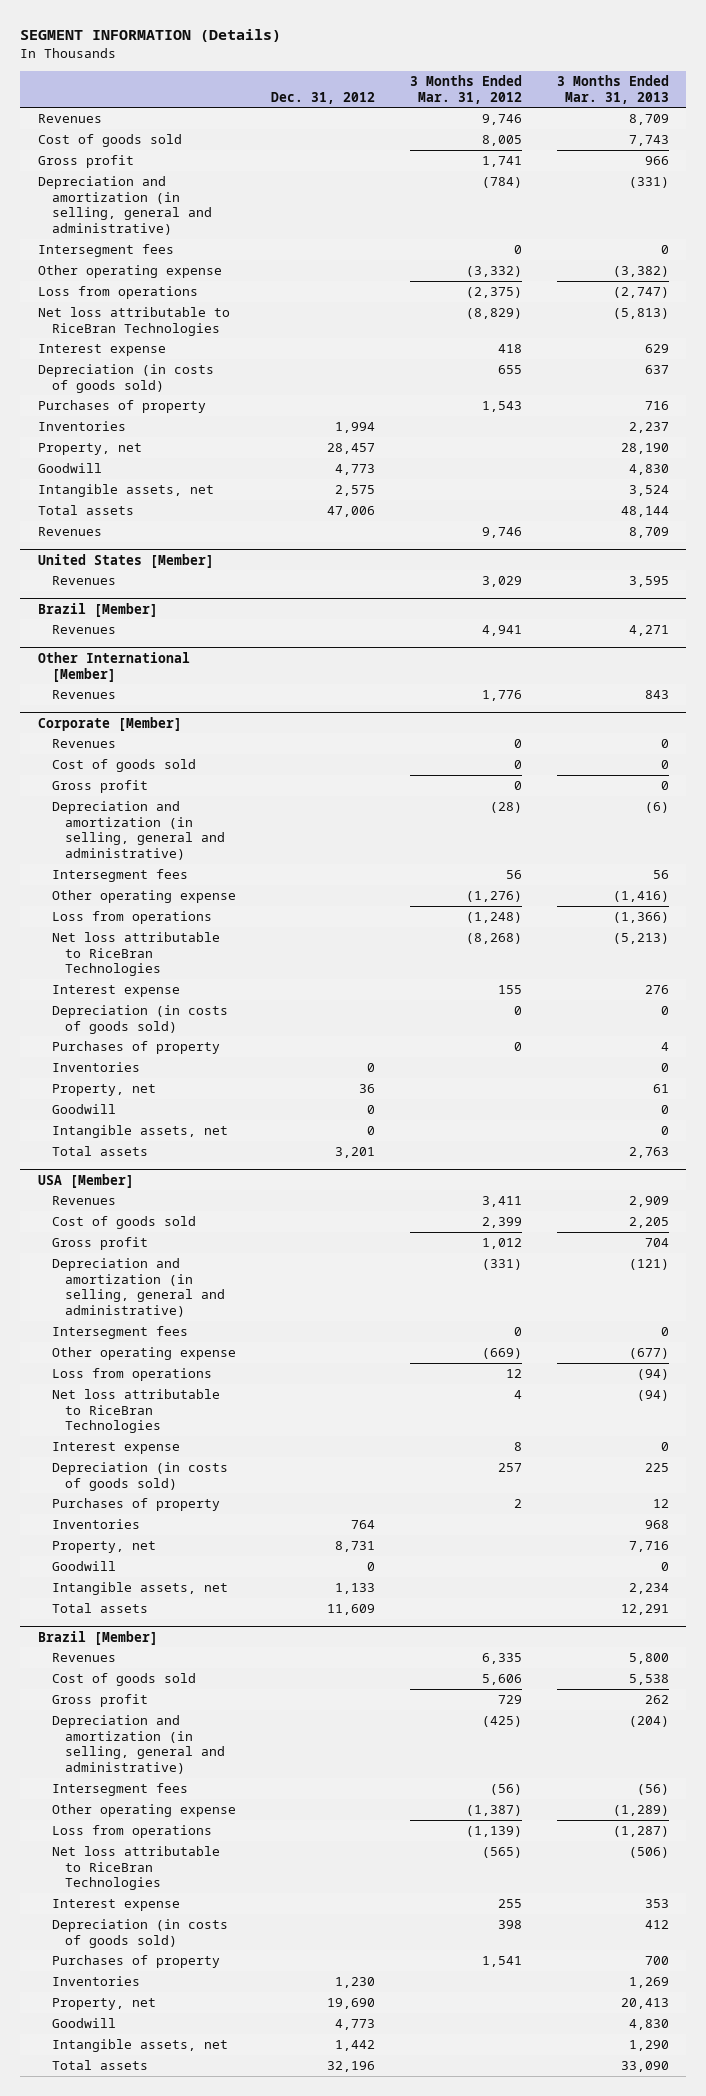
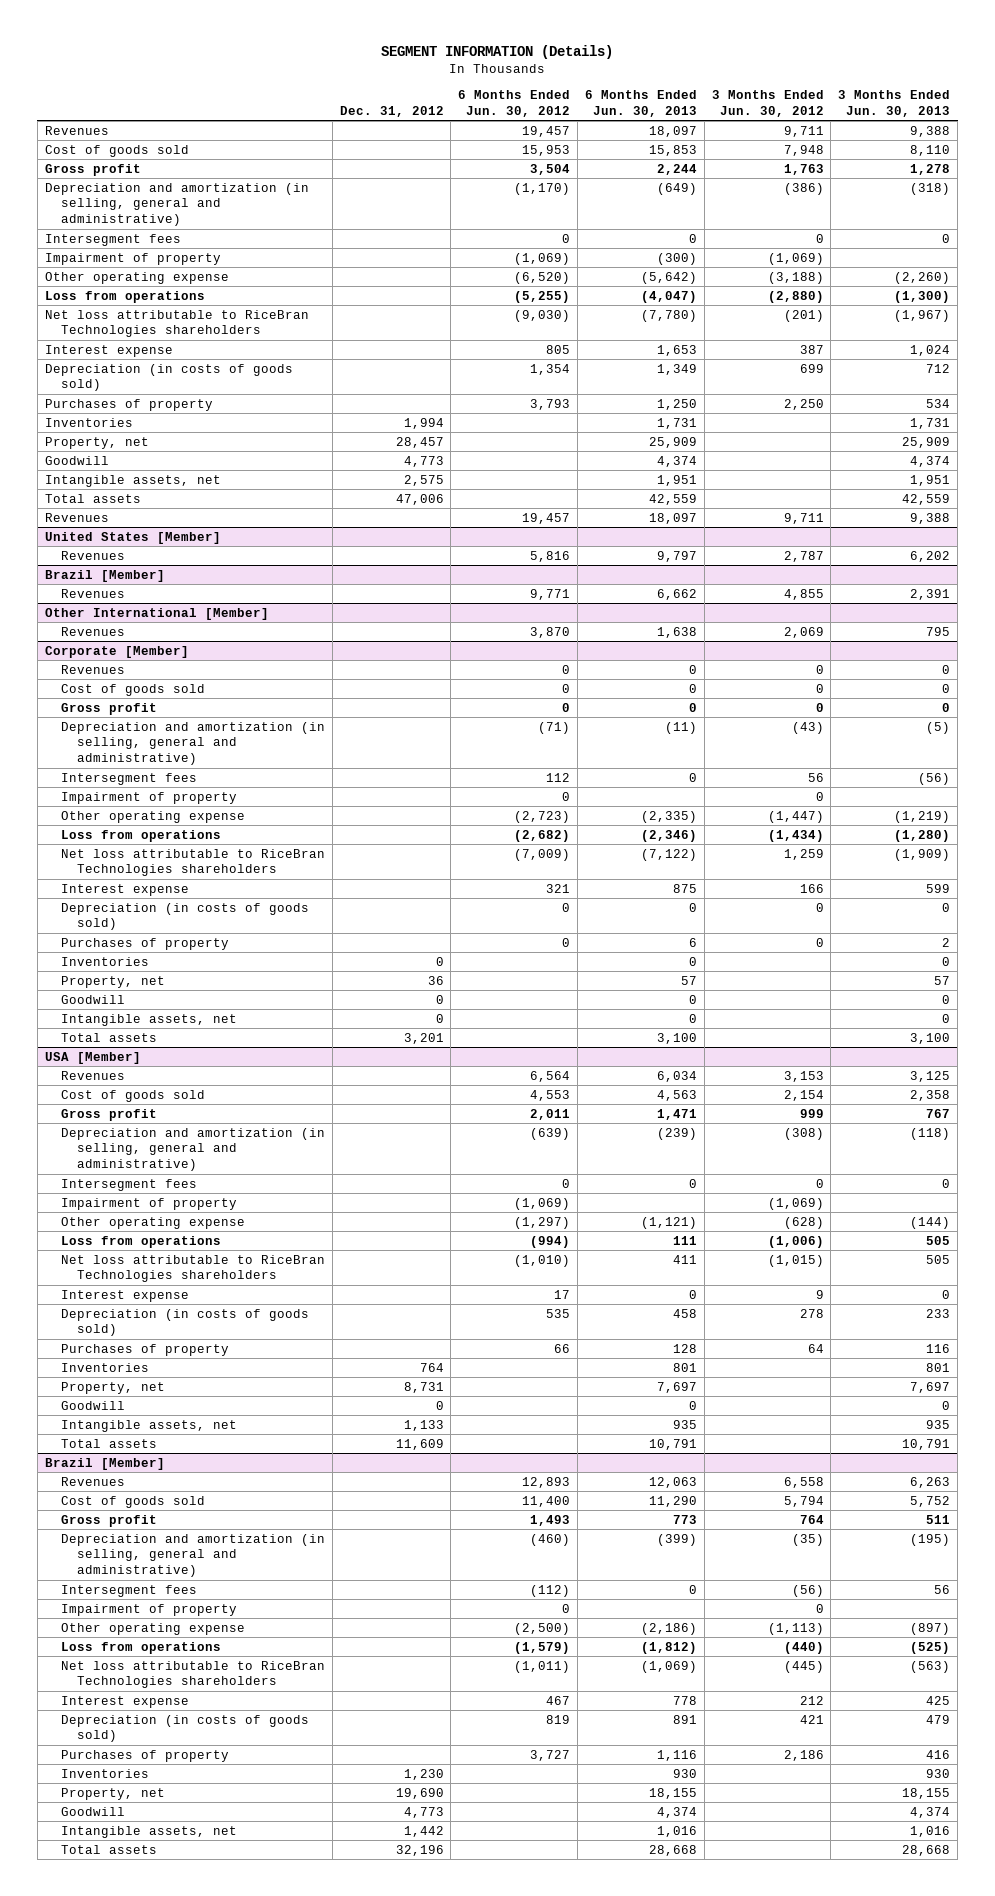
- | Dec. 31, 2012 | 3 Months Ended Mar. 31, 2012 | 3 Months Ended Mar. 31, 2013
+ | Dec. 31, 2012 | 6 Months Ended Jun. 30, 2012 | 6 Months Ended Jun. 30, 2013 | 3 Months Ended Jun. 30, 2012 | 3 Months Ended Jun. 30, 2013
+ Impairment of property | | (1,069) | (300) | (1,069) |
- Net loss attributable to RiceBran Technologies | | (8,829) | (5,813)
+ Net loss attributable to RiceBran Technologies shareholders | | (9,030) | (7,780) | (201) | (1,967)
@ Corporate [Member]
+ Impairment of property | | 0 | | 0 |
- Net loss attributable to RiceBran Technologies | | (8,268) | (5,213)
+ Net loss attributable to RiceBran Technologies shareholders | | (7,009) | (7,122) | 1,259 | (1,909)
@ USA [Member]
+ Impairment of property | | (1,069) | | (1,069) |
- Net loss attributable to RiceBran Technologies | | 4 | (94)
+ Net loss attributable to RiceBran Technologies shareholders | | (1,010) | 411 | (1,015) | 505
@ Brazil [Member]
+ Impairment of property | | 0 | | 0 |
- Net loss attributable to RiceBran Technologies | | (565) | (506)
+ Net loss attributable to RiceBran Technologies shareholders | | (1,011) | (1,069) | (445) | (563)

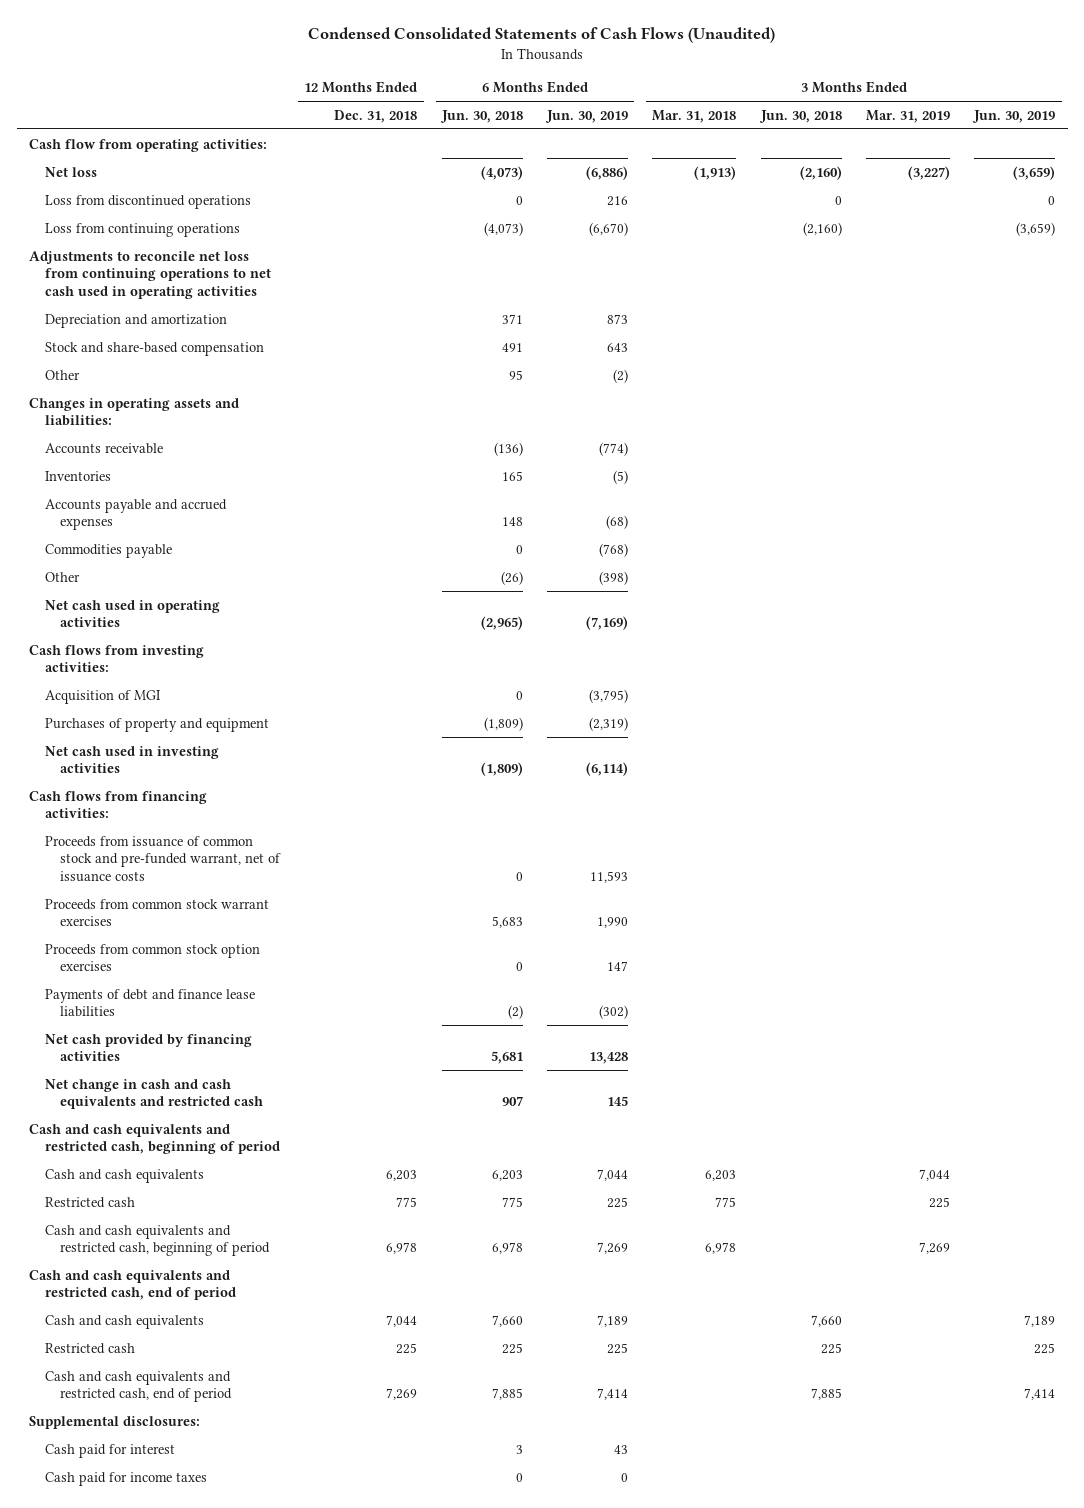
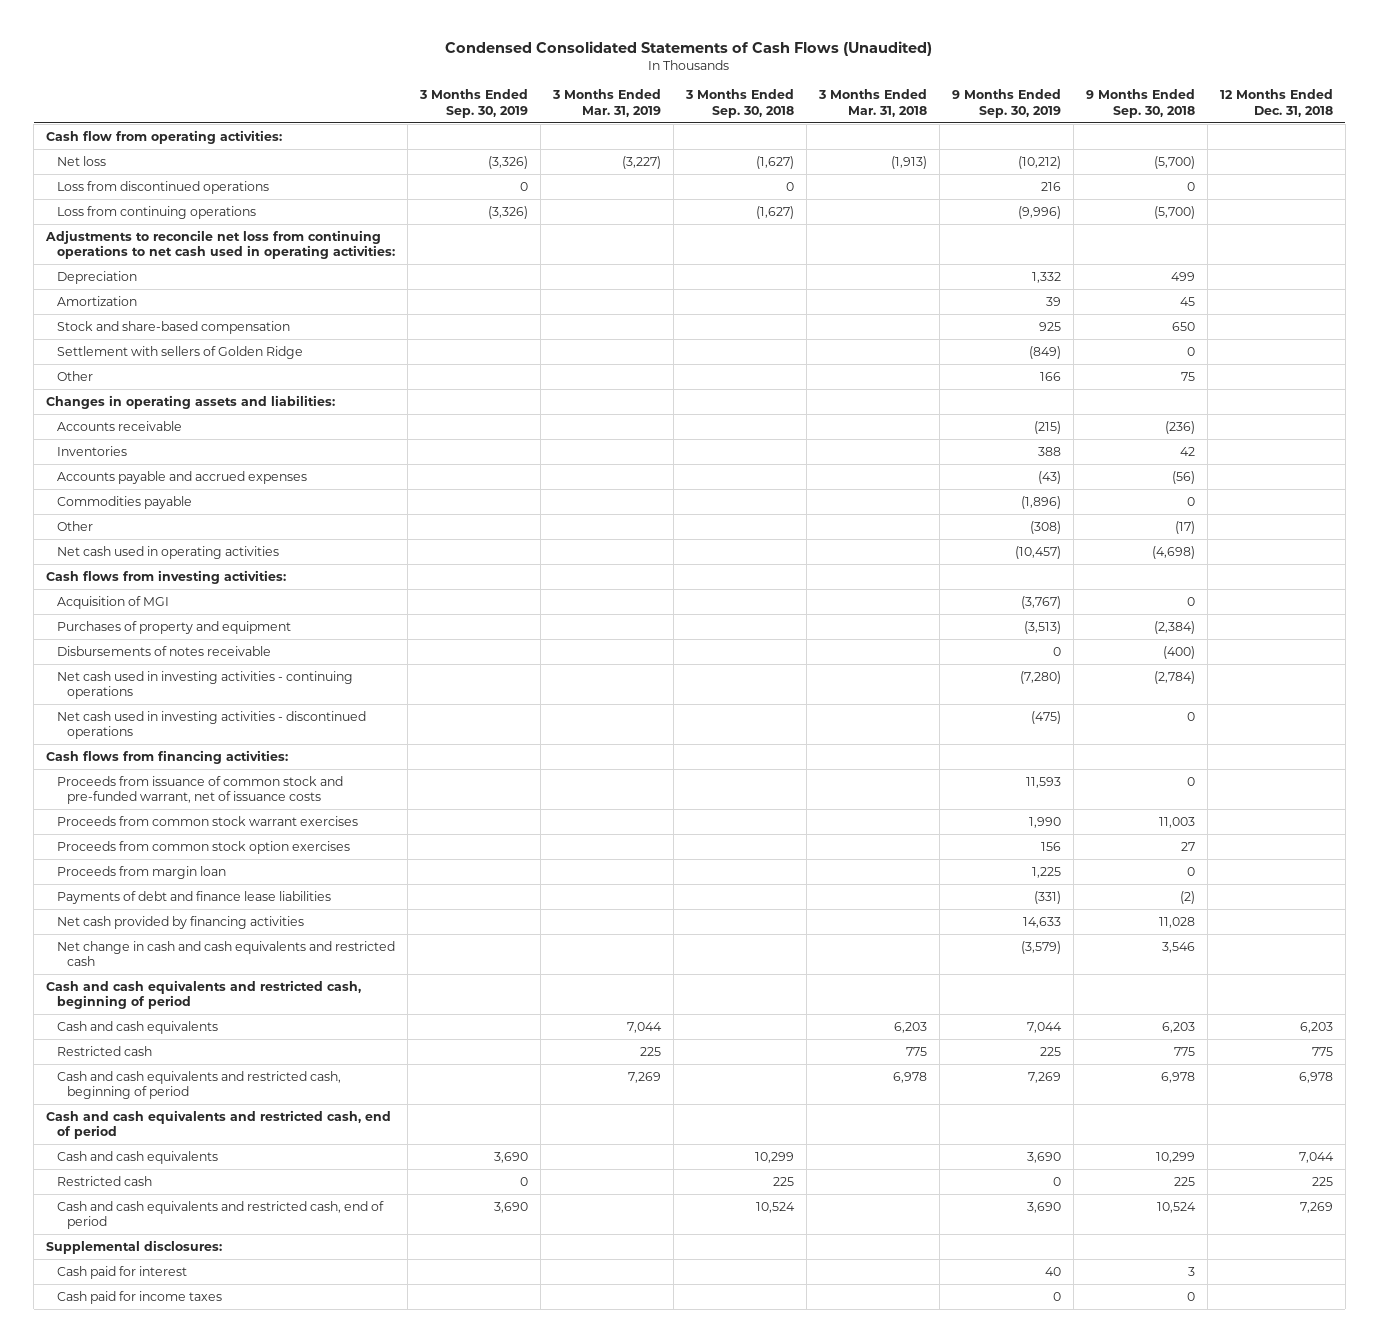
- | 12 Months Ended Dec. 31, 2018 | 6 Months Ended Jun. 30, 2018 | 6 Months Ended Jun. 30, 2019 | 3 Months Ended Mar. 31, 2018 | 3 Months Ended Jun. 30, 2018 | 3 Months Ended Mar. 31, 2019 | 3 Months Ended Jun. 30, 2019
+ | 3 Months Ended Sep. 30, 2019 | 3 Months Ended Mar. 31, 2019 | 3 Months Ended Sep. 30, 2018 | 3 Months Ended Mar. 31, 2018 | 9 Months Ended Sep. 30, 2019 | 9 Months Ended Sep. 30, 2018 | 12 Months Ended Dec. 31, 2018
- Adjustments to reconcile net loss from continuing operations to net cash used in operating activities
- Depreciation and amortization | | 371 | 873 | | | |
+ Adjustments to reconcile net loss from continuing operations to net cash used in operating activities:
+ Depreciation | | | | | 1,332 | 499 |
+ Amortization | | | | | 39 | 45 |
+ Settlement with sellers of Golden Ridge | | | | | (849) | 0 |
- Net cash used in investing activities | | (1,809) | (6,114) | | | |
+ Disbursements of notes receivable | | | | | 0 | (400) |
+ Net cash used in investing activities - continuing operations | | | | | (7,280) | (2,784) |
+ Net cash used in investing activities - discontinued operations | | | | | (475) | 0 |
+ Proceeds from margin loan | | | | | 1,225 | 0 |

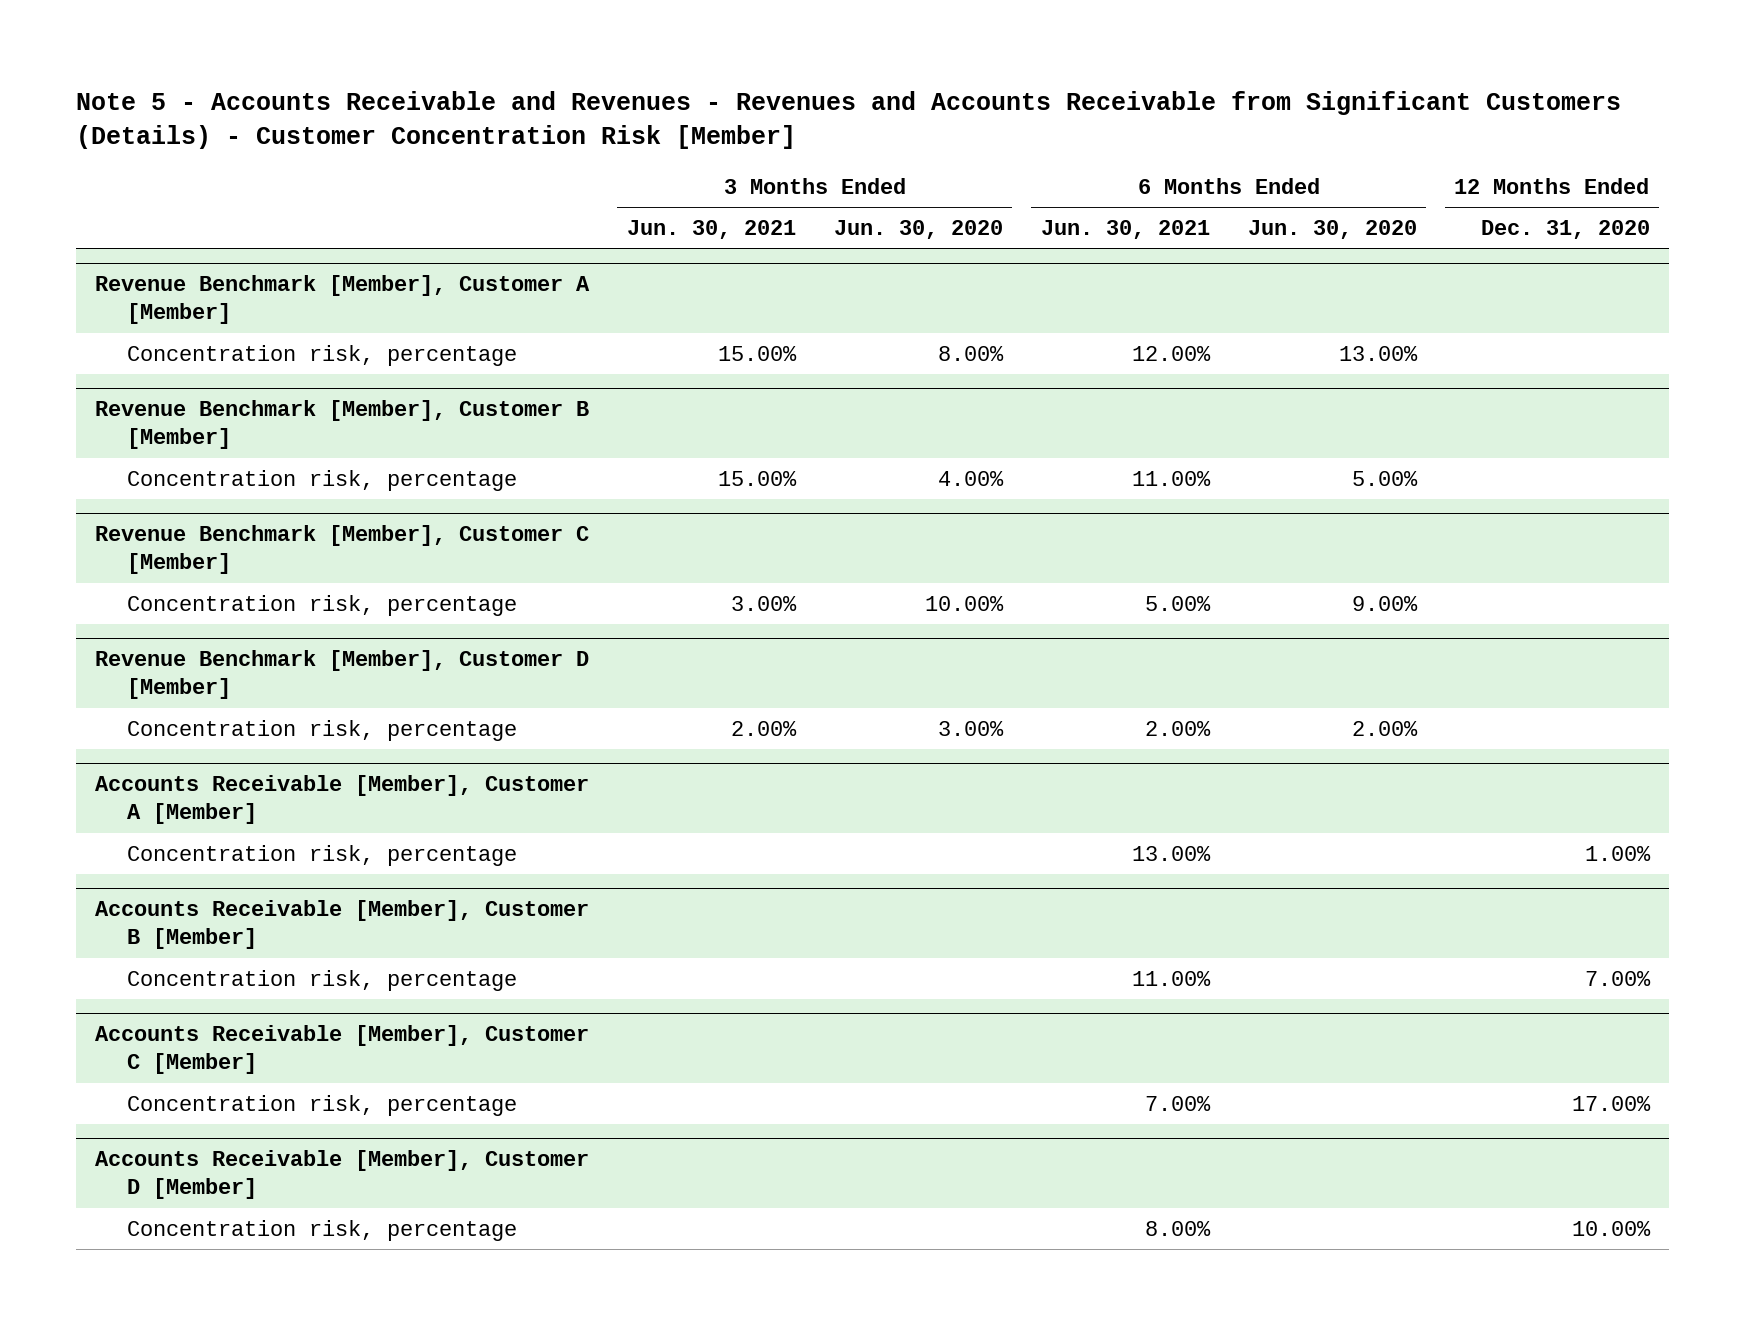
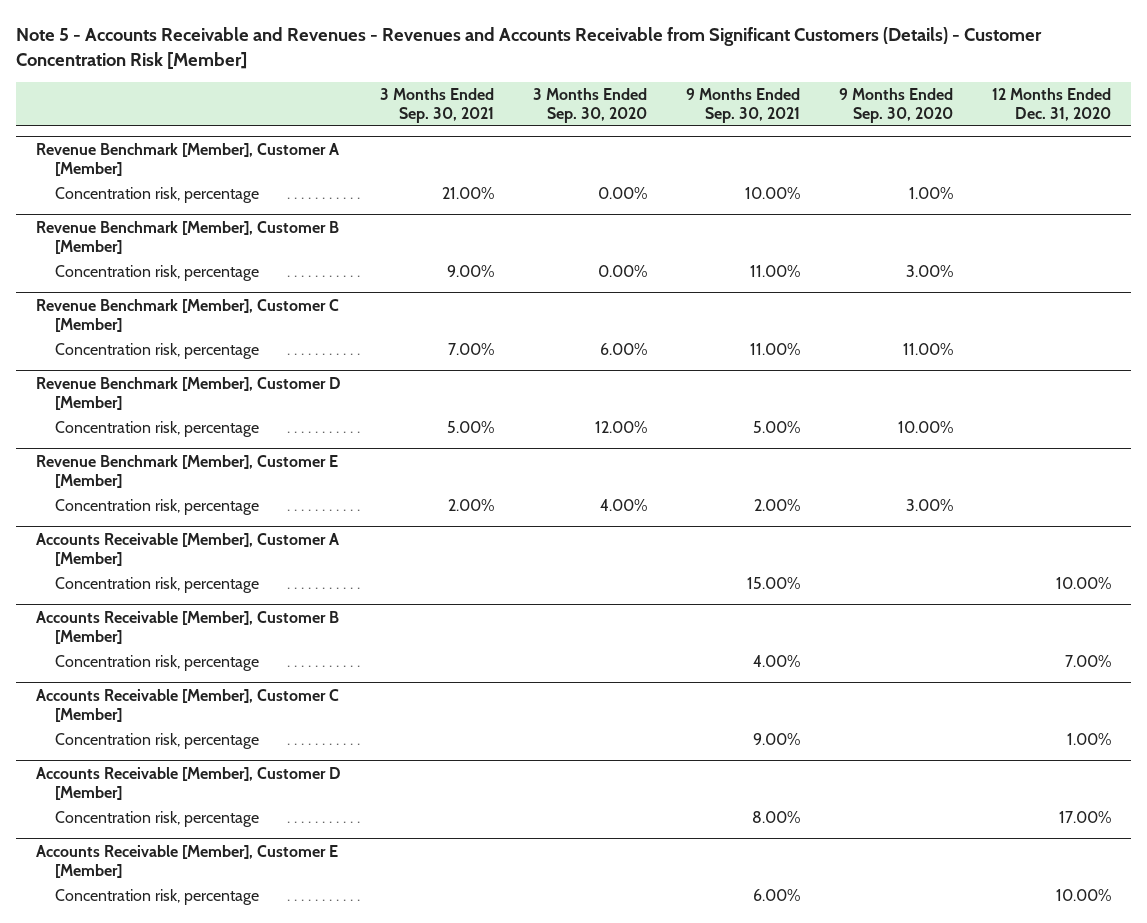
- | 3 Months Ended Jun. 30, 2021 | 3 Months Ended Jun. 30, 2020 | 6 Months Ended Jun. 30, 2021 | 6 Months Ended Jun. 30, 2020 | 12 Months Ended Dec. 31, 2020
+ | 3 Months Ended Sep. 30, 2021 | 3 Months Ended Sep. 30, 2020 | 9 Months Ended Sep. 30, 2021 | 9 Months Ended Sep. 30, 2020 | 12 Months Ended Dec. 31, 2020
+ Revenue Benchmark [Member], Customer E [Member]
+ Concentration risk, percentage | 2.00% | 4.00% | 2.00% | 3.00% |
@ Accounts Receivable [Member], Customer A [Member]
- Concentration risk, percentage | | | 13.00% | | 1.00%
+ Concentration risk, percentage | | | 15.00% | | 10.00%
@ Accounts Receivable [Member], Customer C [Member]
- Concentration risk, percentage | | | 7.00% | | 17.00%
+ Concentration risk, percentage | | | 9.00% | | 1.00%
@ Accounts Receivable [Member], Customer D [Member]
- Concentration risk, percentage | | | 8.00% | | 10.00%
+ Concentration risk, percentage | | | 8.00% | | 17.00%
+ Accounts Receivable [Member], Customer E [Member]
+ Concentration risk, percentage | | | 6.00% | | 10.00%

